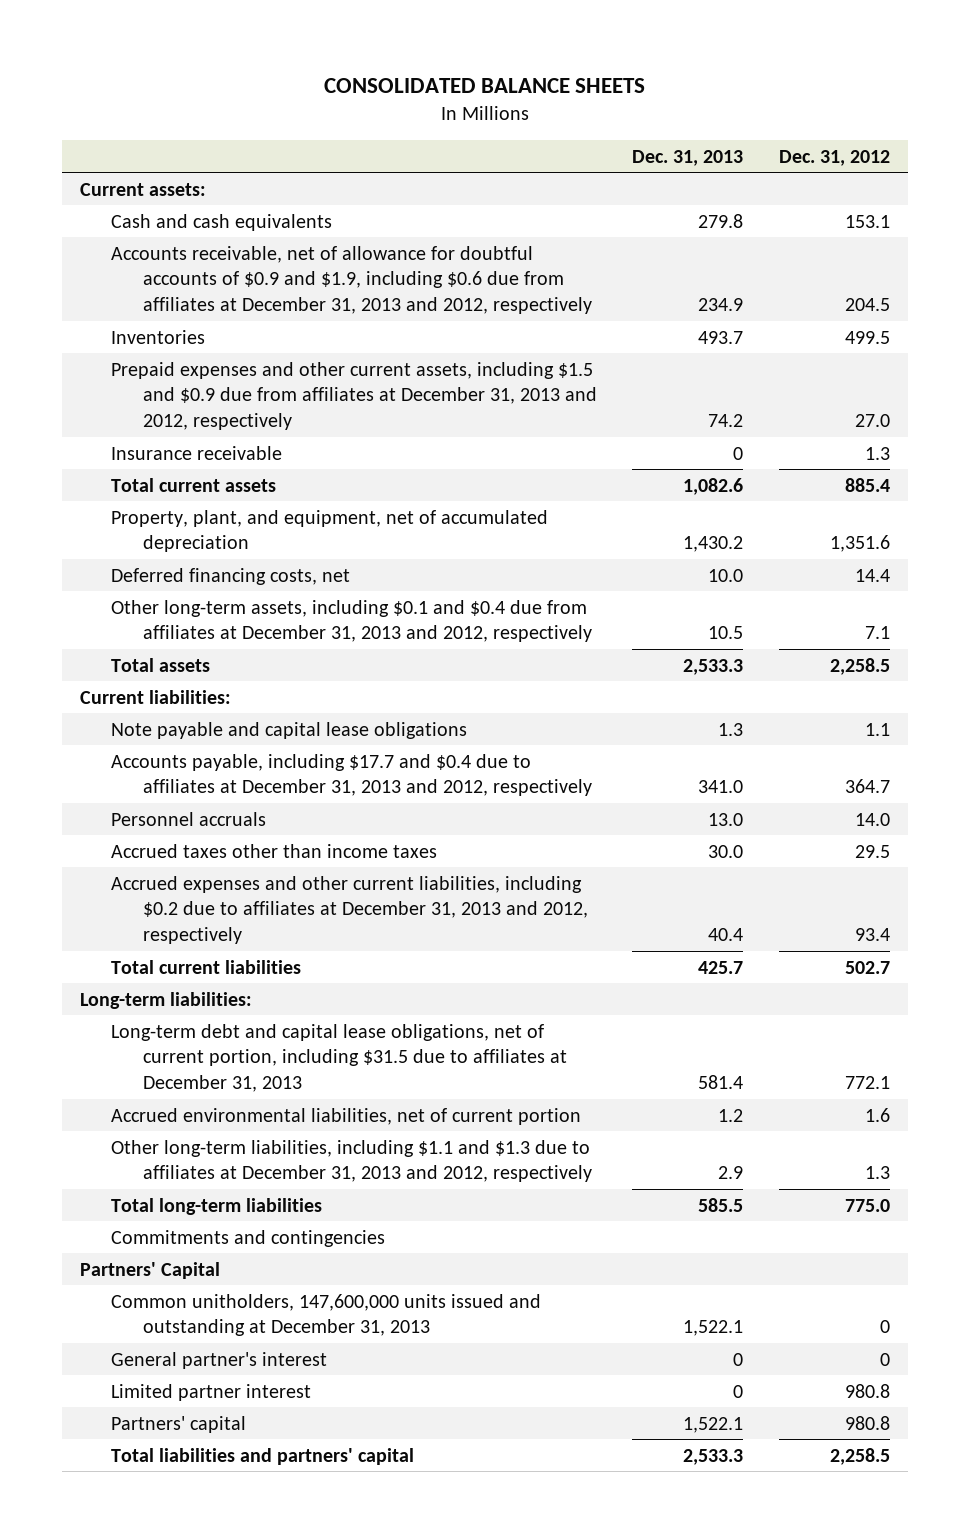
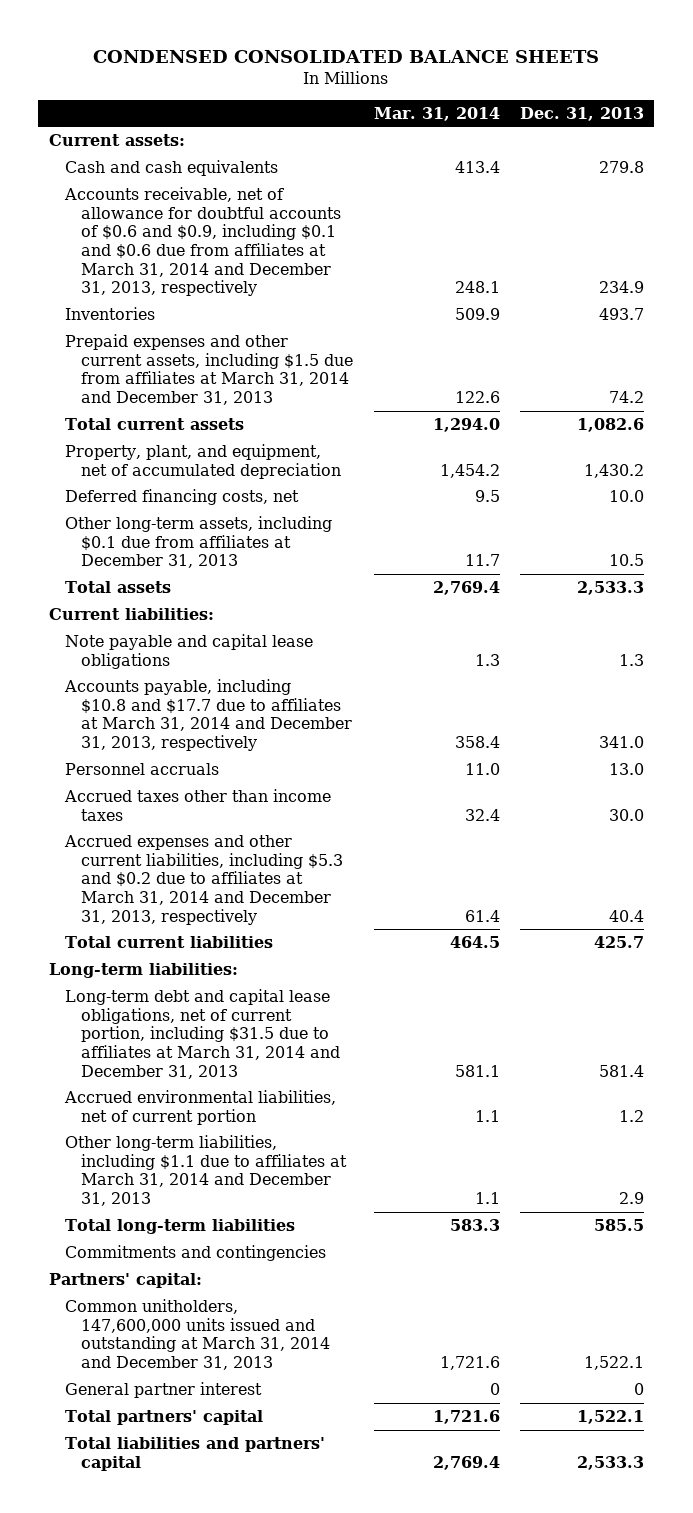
- CONSOLIDATED BALANCE SHEETS
+ CONDENSED CONSOLIDATED BALANCE SHEETS
- | Dec. 31, 2013 | Dec. 31, 2012
+ | Mar. 31, 2014 | Dec. 31, 2013
- Accounts receivable, net of allowance for doubtful accounts of $0.9 and $1.9, including $0.6 due from affiliates at December 31, 2013 and 2012, respectively | 234.9 | 204.5
+ Accounts receivable, net of allowance for doubtful accounts of $0.6 and $0.9, including $0.1 and $0.6 due from affiliates at March 31, 2014 and December 31, 2013, respectively | 248.1 | 234.9
- Prepaid expenses and other current assets, including $1.5 and $0.9 due from affiliates at December 31, 2013 and 2012, respectively | 74.2 | 27.0
- Insurance receivable | 0 | 1.3
+ Prepaid expenses and other current assets, including $1.5 due from affiliates at March 31, 2014 and December 31, 2013 | 122.6 | 74.2
- Other long-term assets, including $0.1 and $0.4 due from affiliates at December 31, 2013 and 2012, respectively | 10.5 | 7.1
+ Other long-term assets, including $0.1 due from affiliates at December 31, 2013 | 11.7 | 10.5
- Accounts payable, including $17.7 and $0.4 due to affiliates at December 31, 2013 and 2012, respectively | 341.0 | 364.7
+ Accounts payable, including $10.8 and $17.7 due to affiliates at March 31, 2014 and December 31, 2013, respectively | 358.4 | 341.0
- Accrued expenses and other current liabilities, including $0.2 due to affiliates at December 31, 2013 and 2012, respectively | 40.4 | 93.4
+ Accrued expenses and other current liabilities, including $5.3 and $0.2 due to affiliates at March 31, 2014 and December 31, 2013, respectively | 61.4 | 40.4
- Long-term debt and capital lease obligations, net of current portion, including $31.5 due to affiliates at December 31, 2013 | 581.4 | 772.1
+ Long-term debt and capital lease obligations, net of current portion, including $31.5 due to affiliates at March 31, 2014 and December 31, 2013 | 581.1 | 581.4
- Other long-term liabilities, including $1.1 and $1.3 due to affiliates at December 31, 2013 and 2012, respectively | 2.9 | 1.3
+ Other long-term liabilities, including $1.1 due to affiliates at March 31, 2014 and December 31, 2013 | 1.1 | 2.9
- Partners' Capital
- Common unitholders, 147,600,000 units issued and outstanding at December 31, 2013 | 1,522.1 | 0
- General partner's interest | 0 | 0
- Limited partner interest | 0 | 980.8
- Partners' capital | 1,522.1 | 980.8
+ Partners' capital:
+ Common unitholders, 147,600,000 units issued and outstanding at March 31, 2014 and December 31, 2013 | 1,721.6 | 1,522.1
+ General partner interest | 0 | 0
+ Total partners' capital | 1,721.6 | 1,522.1

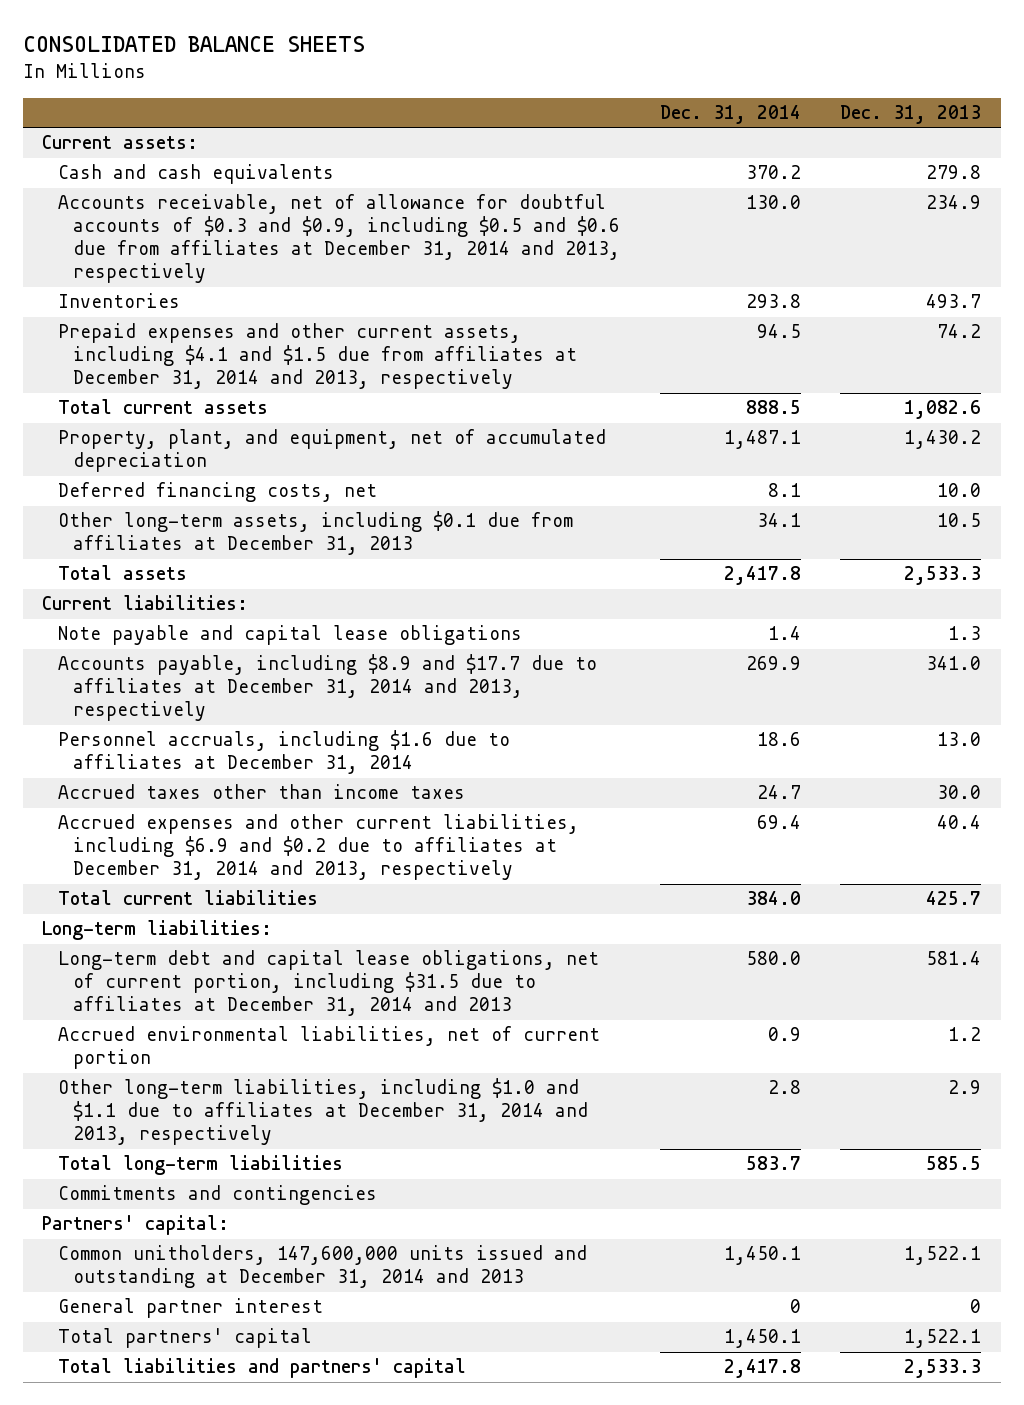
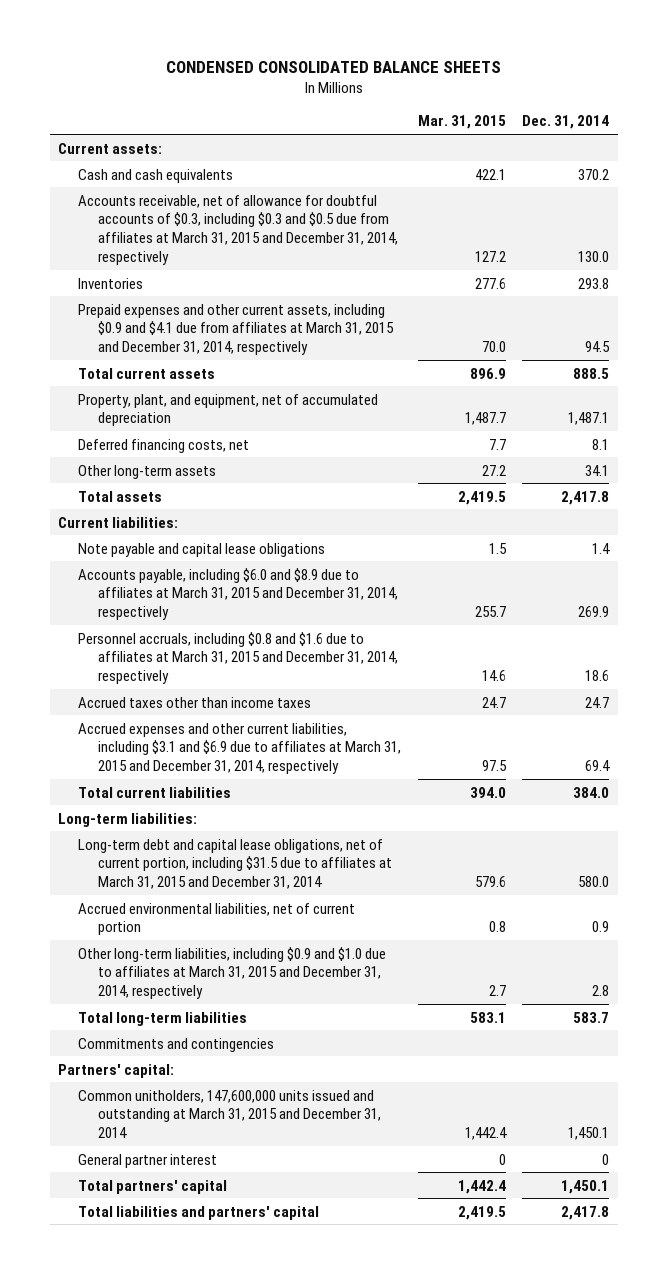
- CONSOLIDATED BALANCE SHEETS
+ CONDENSED CONSOLIDATED BALANCE SHEETS
- | Dec. 31, 2014 | Dec. 31, 2013
+ | Mar. 31, 2015 | Dec. 31, 2014
- Accounts receivable, net of allowance for doubtful accounts of $0.3 and $0.9, including $0.5 and $0.6 due from affiliates at December 31, 2014 and 2013, respectively | 130.0 | 234.9
+ Accounts receivable, net of allowance for doubtful accounts of $0.3, including $0.3 and $0.5 due from affiliates at March 31, 2015 and December 31, 2014, respectively | 127.2 | 130.0
- Prepaid expenses and other current assets, including $4.1 and $1.5 due from affiliates at December 31, 2014 and 2013, respectively | 94.5 | 74.2
+ Prepaid expenses and other current assets, including $0.9 and $4.1 due from affiliates at March 31, 2015 and December 31, 2014, respectively | 70.0 | 94.5
- Other long-term assets, including $0.1 due from affiliates at December 31, 2013 | 34.1 | 10.5
+ Other long-term assets | 27.2 | 34.1
- Accounts payable, including $8.9 and $17.7 due to affiliates at December 31, 2014 and 2013, respectively | 269.9 | 341.0
- Personnel accruals, including $1.6 due to affiliates at December 31, 2014 | 18.6 | 13.0
+ Accounts payable, including $6.0 and $8.9 due to affiliates at March 31, 2015 and December 31, 2014, respectively | 255.7 | 269.9
+ Personnel accruals, including $0.8 and $1.6 due to affiliates at March 31, 2015 and December 31, 2014, respectively | 14.6 | 18.6
- Accrued expenses and other current liabilities, including $6.9 and $0.2 due to affiliates at December 31, 2014 and 2013, respectively | 69.4 | 40.4
+ Accrued expenses and other current liabilities, including $3.1 and $6.9 due to affiliates at March 31, 2015 and December 31, 2014, respectively | 97.5 | 69.4
- Long-term debt and capital lease obligations, net of current portion, including $31.5 due to affiliates at December 31, 2014 and 2013 | 580.0 | 581.4
+ Long-term debt and capital lease obligations, net of current portion, including $31.5 due to affiliates at March 31, 2015 and December 31, 2014 | 579.6 | 580.0
- Other long-term liabilities, including $1.0 and $1.1 due to affiliates at December 31, 2014 and 2013, respectively | 2.8 | 2.9
+ Other long-term liabilities, including $0.9 and $1.0 due to affiliates at March 31, 2015 and December 31, 2014, respectively | 2.7 | 2.8
- Common unitholders, 147,600,000 units issued and outstanding at December 31, 2014 and 2013 | 1,450.1 | 1,522.1
+ Common unitholders, 147,600,000 units issued and outstanding at March 31, 2015 and December 31, 2014 | 1,442.4 | 1,450.1

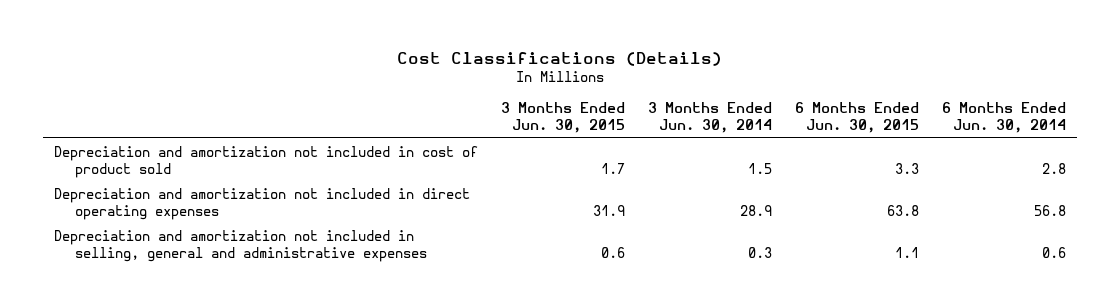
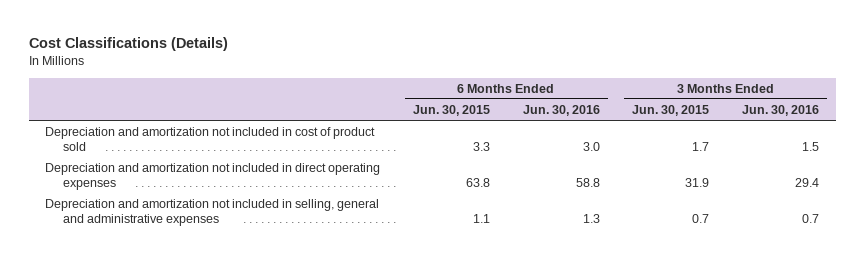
- | 3 Months Ended Jun. 30, 2015 | 3 Months Ended Jun. 30, 2014 | 6 Months Ended Jun. 30, 2015 | 6 Months Ended Jun. 30, 2014
+ | 6 Months Ended Jun. 30, 2015 | 6 Months Ended Jun. 30, 2016 | 3 Months Ended Jun. 30, 2015 | 3 Months Ended Jun. 30, 2016
- Depreciation and amortization not included in selling, general and administrative expenses | 0.6 | 0.3 | 1.1 | 0.6
+ Depreciation and amortization not included in selling, general and administrative expenses | 1.1 | 1.3 | 0.7 | 0.7

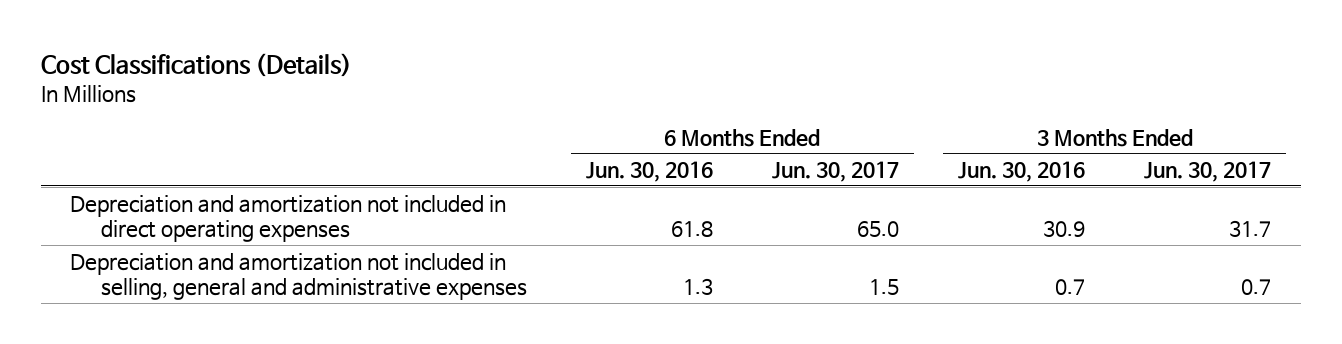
- | 6 Months Ended Jun. 30, 2015 | 6 Months Ended Jun. 30, 2016 | 3 Months Ended Jun. 30, 2015 | 3 Months Ended Jun. 30, 2016
+ | 6 Months Ended Jun. 30, 2016 | 6 Months Ended Jun. 30, 2017 | 3 Months Ended Jun. 30, 2016 | 3 Months Ended Jun. 30, 2017
- Depreciation and amortization not included in cost of product sold | 3.3 | 3.0 | 1.7 | 1.5
- Depreciation and amortization not included in direct operating expenses | 63.8 | 58.8 | 31.9 | 29.4
+ Depreciation and amortization not included in direct operating expenses | 61.8 | 65.0 | 30.9 | 31.7

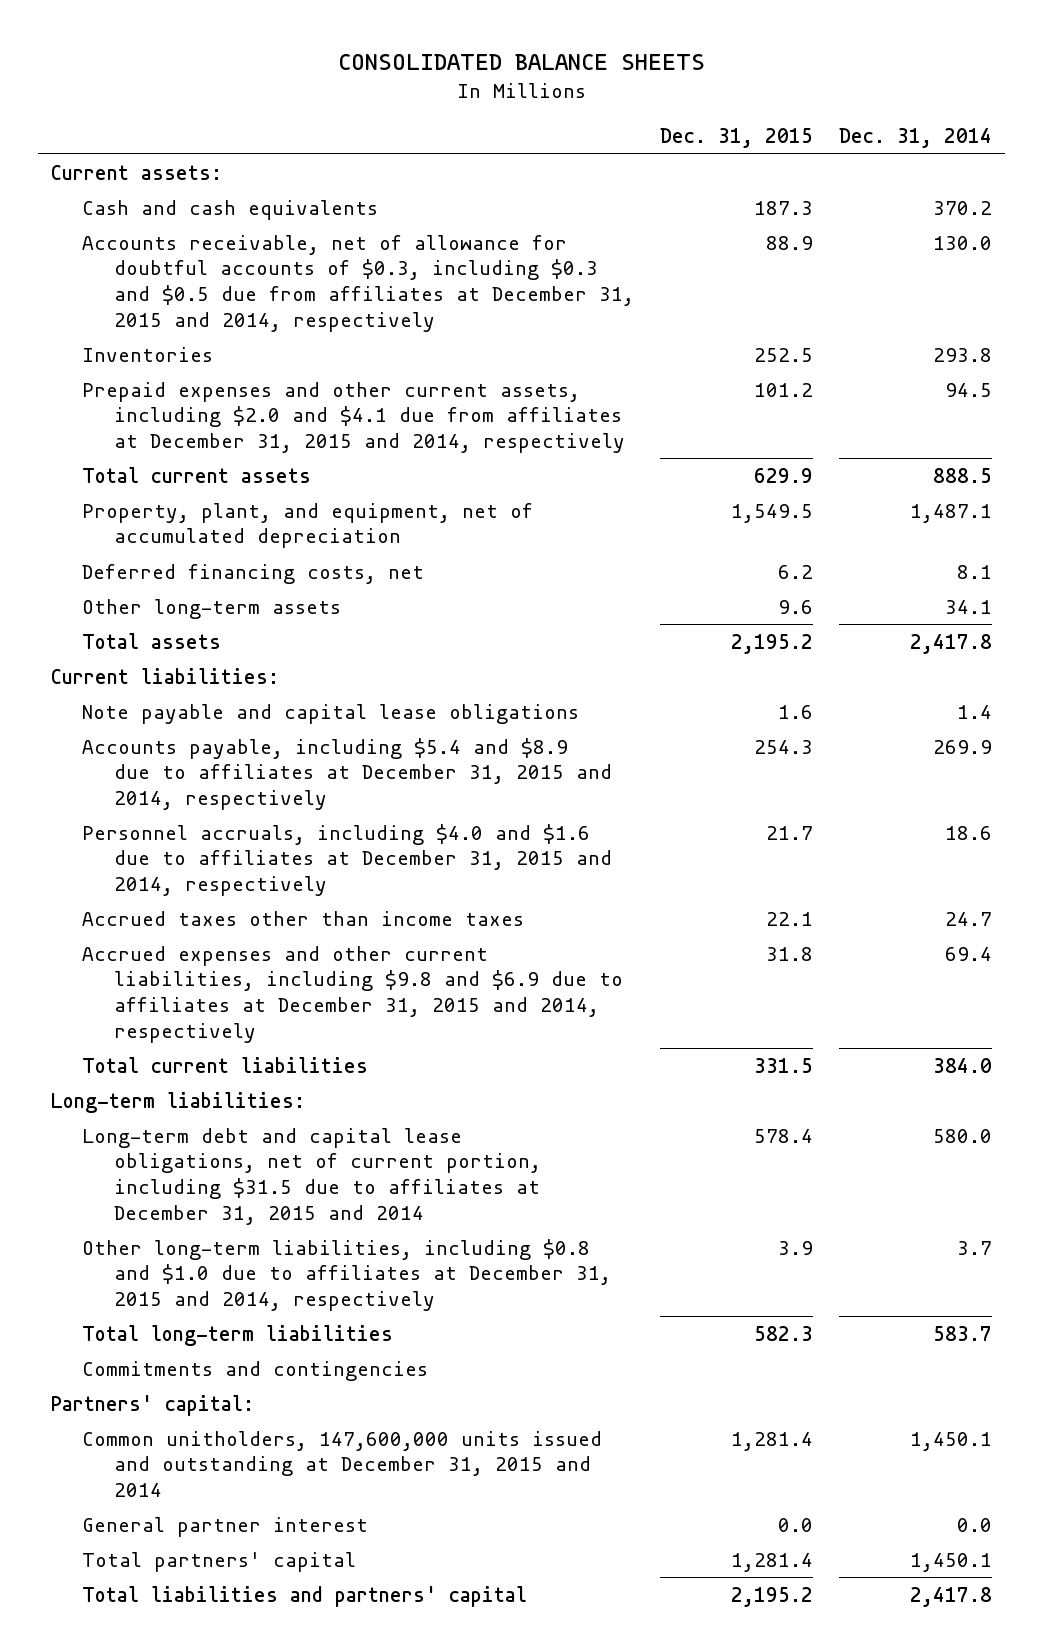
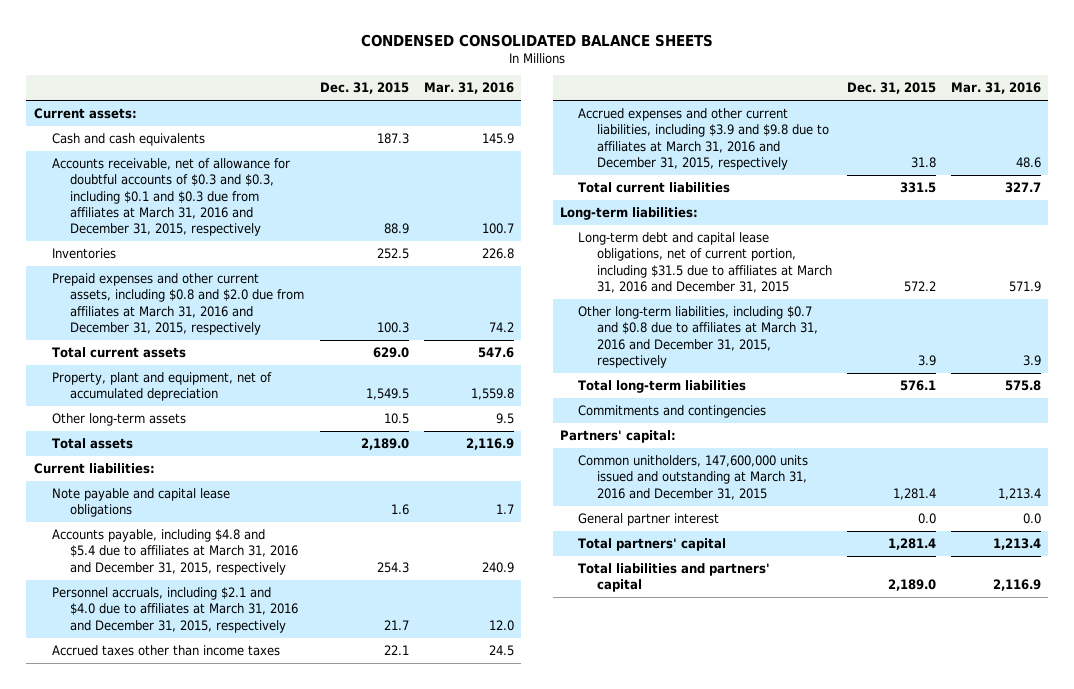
- CONSOLIDATED BALANCE SHEETS
+ CONDENSED CONSOLIDATED BALANCE SHEETS
- | Dec. 31, 2015 | Dec. 31, 2014
+ | Dec. 31, 2015 | Mar. 31, 2016
- Accounts receivable, net of allowance for doubtful accounts of $0.3, including $0.3 and $0.5 due from affiliates at December 31, 2015 and 2014, respectively | 88.9 | 130.0
+ Accounts receivable, net of allowance for doubtful accounts of $0.3 and $0.3, including $0.1 and $0.3 due from affiliates at March 31, 2016 and December 31, 2015, respectively | 88.9 | 100.7
- Prepaid expenses and other current assets, including $2.0 and $4.1 due from affiliates at December 31, 2015 and 2014, respectively | 101.2 | 94.5
- Total current assets | 629.9 | 888.5
- Property, plant, and equipment, net of accumulated depreciation | 1,549.5 | 1,487.1
- Deferred financing costs, net | 6.2 | 8.1
- Other long-term assets | 9.6 | 34.1
- Total assets | 2,195.2 | 2,417.8
+ Prepaid expenses and other current assets, including $0.8 and $2.0 due from affiliates at March 31, 2016 and December 31, 2015, respectively | 100.3 | 74.2
+ Total current assets | 629.0 | 547.6
+ Property, plant and equipment, net of accumulated depreciation | 1,549.5 | 1,559.8
+ Other long-term assets | 10.5 | 9.5
+ Total assets | 2,189.0 | 2,116.9
- Accounts payable, including $5.4 and $8.9 due to affiliates at December 31, 2015 and 2014, respectively | 254.3 | 269.9
- Personnel accruals, including $4.0 and $1.6 due to affiliates at December 31, 2015 and 2014, respectively | 21.7 | 18.6
+ Accounts payable, including $4.8 and $5.4 due to affiliates at March 31, 2016 and December 31, 2015, respectively | 254.3 | 240.9
+ Personnel accruals, including $2.1 and $4.0 due to affiliates at March 31, 2016 and December 31, 2015, respectively | 21.7 | 12.0
- Accrued expenses and other current liabilities, including $9.8 and $6.9 due to affiliates at December 31, 2015 and 2014, respectively | 31.8 | 69.4
+ Accrued expenses and other current liabilities, including $3.9 and $9.8 due to affiliates at March 31, 2016 and December 31, 2015, respectively | 31.8 | 48.6
- Long-term debt and capital lease obligations, net of current portion, including $31.5 due to affiliates at December 31, 2015 and 2014 | 578.4 | 580.0
- Other long-term liabilities, including $0.8 and $1.0 due to affiliates at December 31, 2015 and 2014, respectively | 3.9 | 3.7
- Total long-term liabilities | 582.3 | 583.7
+ Long-term debt and capital lease obligations, net of current portion, including $31.5 due to affiliates at March 31, 2016 and December 31, 2015 | 572.2 | 571.9
+ Other long-term liabilities, including $0.7 and $0.8 due to affiliates at March 31, 2016 and December 31, 2015, respectively | 3.9 | 3.9
+ Total long-term liabilities | 576.1 | 575.8
- Common unitholders, 147,600,000 units issued and outstanding at December 31, 2015 and 2014 | 1,281.4 | 1,450.1
+ Common unitholders, 147,600,000 units issued and outstanding at March 31, 2016 and December 31, 2015 | 1,281.4 | 1,213.4
- Total liabilities and partners' capital | 2,195.2 | 2,417.8
+ Total liabilities and partners' capital | 2,189.0 | 2,116.9

